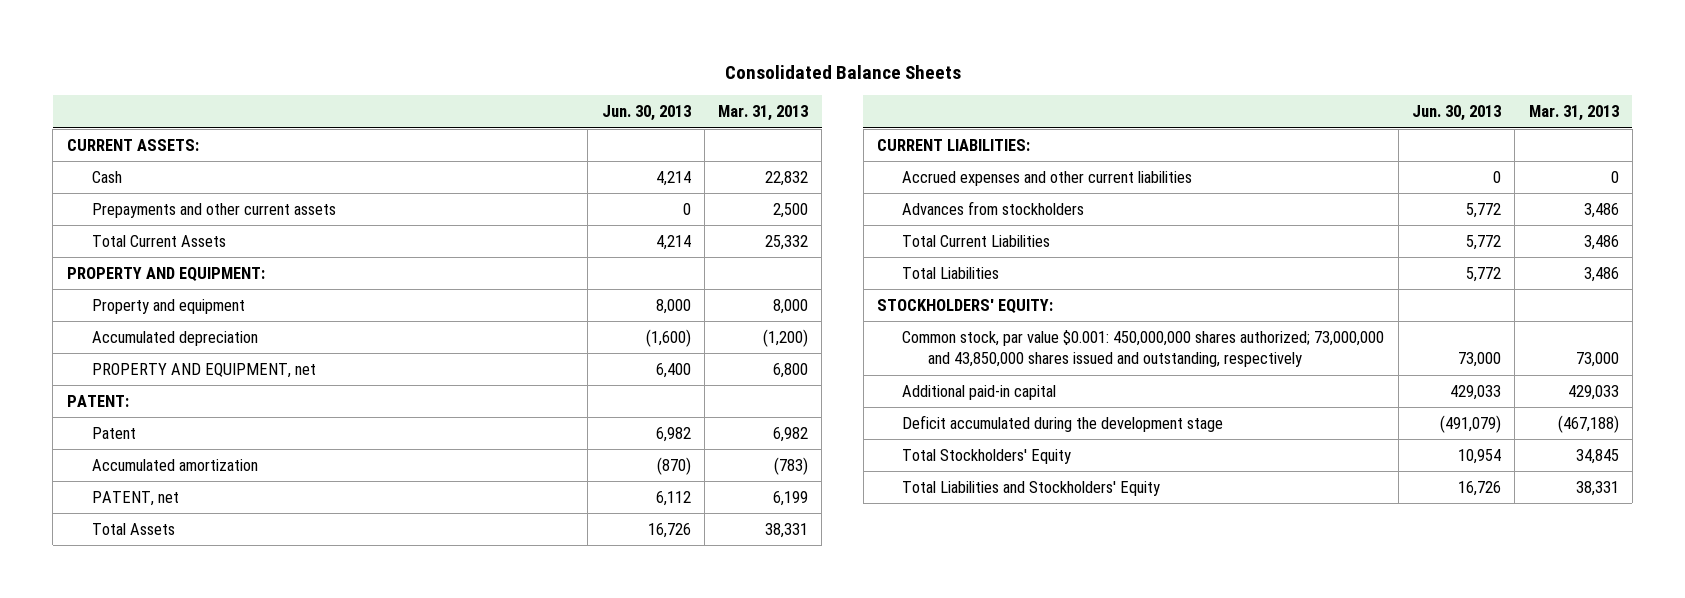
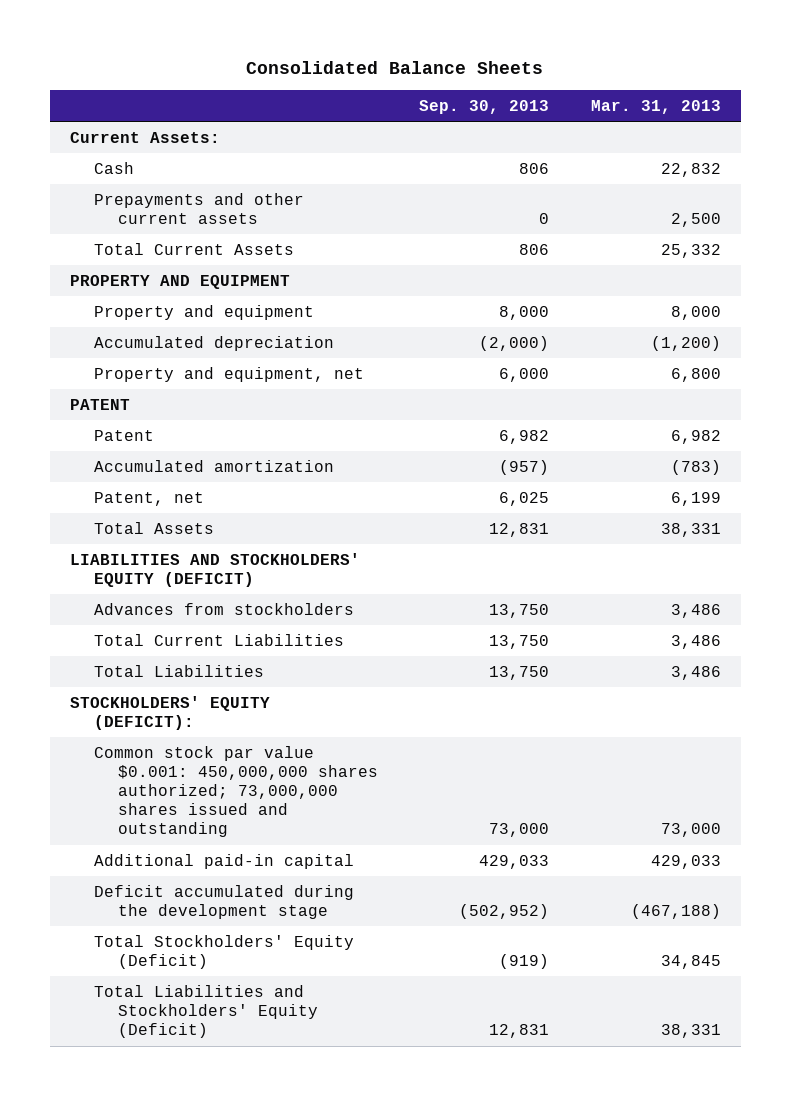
- | Jun. 30, 2013 | Mar. 31, 2013
+ | Sep. 30, 2013 | Mar. 31, 2013
- CURRENT ASSETS:
+ Current Assets:
- PROPERTY AND EQUIPMENT:
+ PROPERTY AND EQUIPMENT
- PROPERTY AND EQUIPMENT, net | 6,400 | 6,800
- PATENT:
+ Property and equipment, net | 6,000 | 6,800
+ PATENT
- PATENT, net | 6,112 | 6,199
+ Patent, net | 6,025 | 6,199
- CURRENT LIABILITIES:
- Accrued expenses and other current liabilities | 0 | 0
+ LIABILITIES AND STOCKHOLDERS' EQUITY (DEFICIT)
- STOCKHOLDERS' EQUITY:
- Common stock, par value $0.001: 450,000,000 shares authorized; 73,000,000 and 43,850,000 shares issued and outstanding, respectively | 73,000 | 73,000
+ STOCKHOLDERS' EQUITY (DEFICIT):
+ Common stock par value $0.001: 450,000,000 shares authorized; 73,000,000 shares issued and outstanding | 73,000 | 73,000
- Total Stockholders' Equity | 10,954 | 34,845
- Total Liabilities and Stockholders' Equity | 16,726 | 38,331
+ Total Stockholders' Equity (Deficit) | (919) | 34,845
+ Total Liabilities and Stockholders' Equity (Deficit) | 12,831 | 38,331

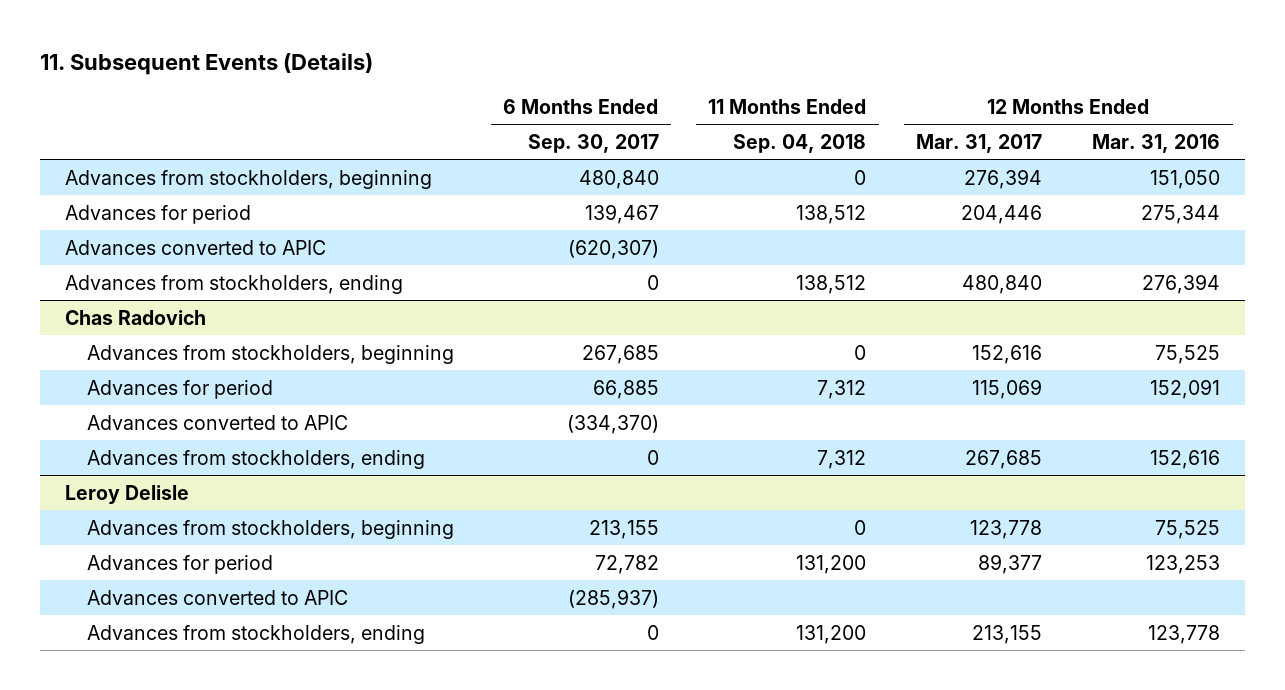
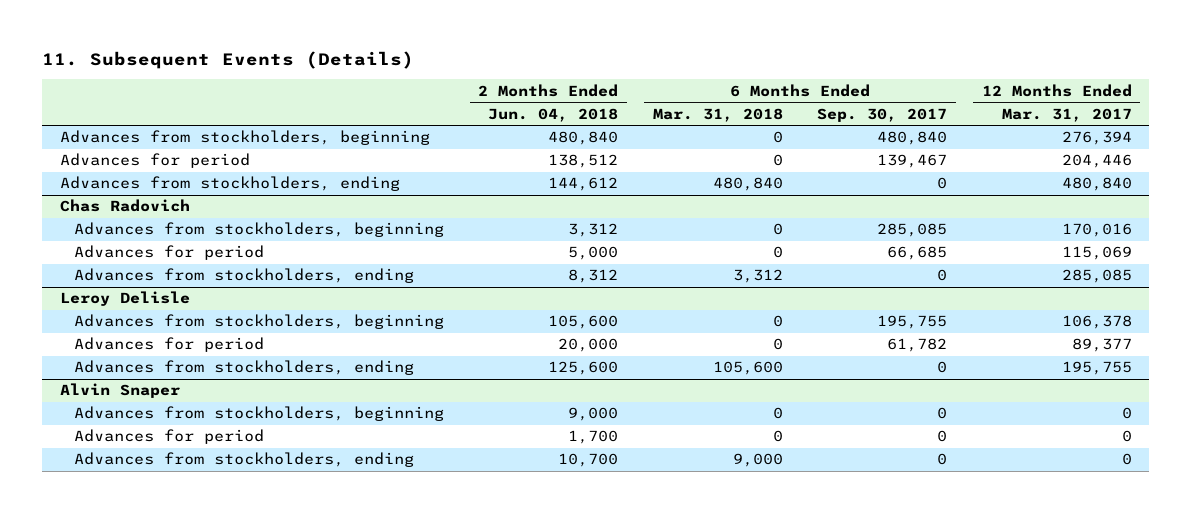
- | 6 Months Ended Sep. 30, 2017 | 11 Months Ended Sep. 04, 2018 | 12 Months Ended Mar. 31, 2017 | 12 Months Ended Mar. 31, 2016
+ | 2 Months Ended Jun. 04, 2018 | 6 Months Ended Mar. 31, 2018 | 6 Months Ended Sep. 30, 2017 | 12 Months Ended Mar. 31, 2017
- Advances converted to APIC | (620,307) | | |
@ Chas Radovich
- Advances from stockholders, beginning | 267,685 | 0 | 152,616 | 75,525
- Advances for period | 66,885 | 7,312 | 115,069 | 152,091
- Advances converted to APIC | (334,370) | | |
- Advances from stockholders, ending | 0 | 7,312 | 267,685 | 152,616
+ Advances from stockholders, beginning | 3,312 | 0 | 285,085 | 170,016
+ Advances for period | 5,000 | 0 | 66,685 | 115,069
+ Advances from stockholders, ending | 8,312 | 3,312 | 0 | 285,085
@ Leroy Delisle
- Advances from stockholders, beginning | 213,155 | 0 | 123,778 | 75,525
- Advances for period | 72,782 | 131,200 | 89,377 | 123,253
- Advances converted to APIC | (285,937) | | |
- Advances from stockholders, ending | 0 | 131,200 | 213,155 | 123,778
+ Advances from stockholders, beginning | 105,600 | 0 | 195,755 | 106,378
+ Advances for period | 20,000 | 0 | 61,782 | 89,377
+ Advances from stockholders, ending | 125,600 | 105,600 | 0 | 195,755
+ Alvin Snaper
+ Advances from stockholders, beginning | 9,000 | 0 | 0 | 0
+ Advances for period | 1,700 | 0 | 0 | 0
+ Advances from stockholders, ending | 10,700 | 9,000 | 0 | 0

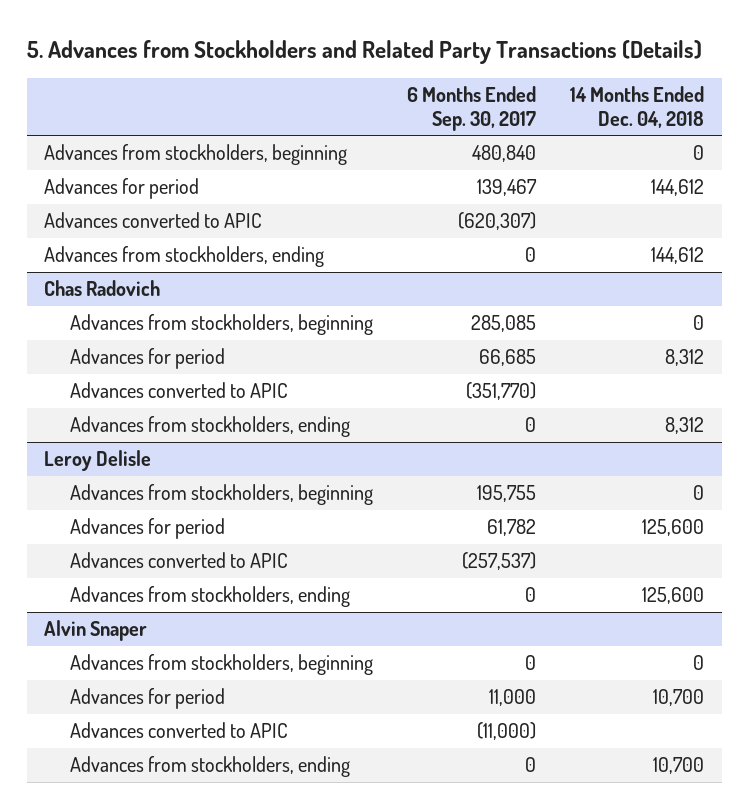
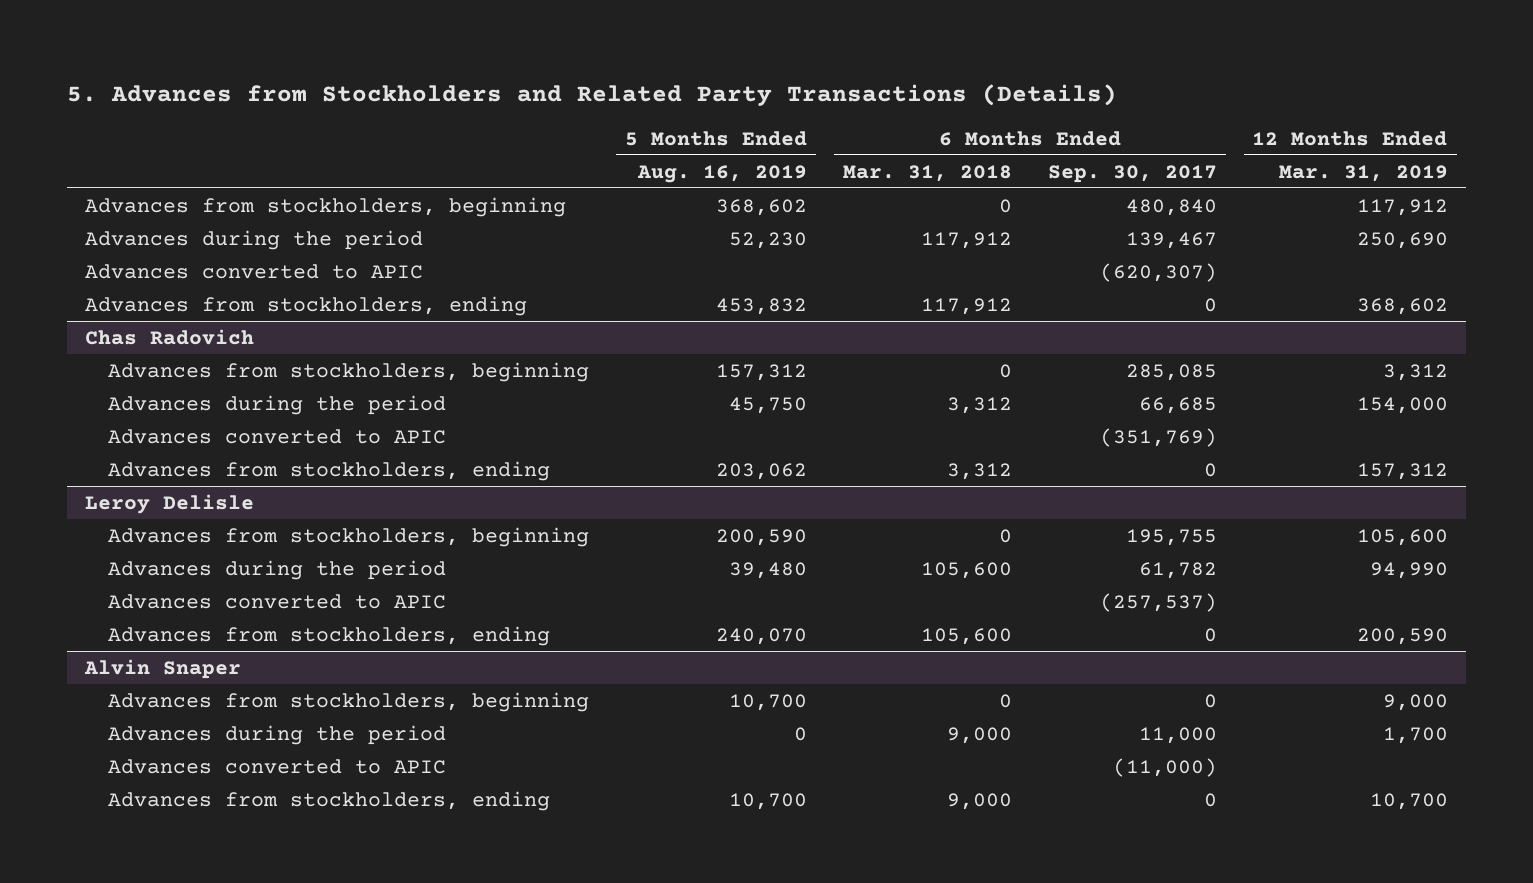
- | 6 Months Ended Sep. 30, 2017 | 14 Months Ended Dec. 04, 2018
+ | 5 Months Ended Aug. 16, 2019 | 6 Months Ended Mar. 31, 2018 | 6 Months Ended Sep. 30, 2017 | 12 Months Ended Mar. 31, 2019
- Advances for period | 139,467 | 144,612
+ Advances during the period | 52,230 | 117,912 | 139,467 | 250,690
@ Chas Radovich
- Advances for period | 66,685 | 8,312
- Advances converted to APIC | (351,770) |
+ Advances during the period | 45,750 | 3,312 | 66,685 | 154,000
+ Advances converted to APIC | | | (351,769) |
@ Leroy Delisle
- Advances for period | 61,782 | 125,600
+ Advances during the period | 39,480 | 105,600 | 61,782 | 94,990
@ Alvin Snaper
- Advances for period | 11,000 | 10,700
+ Advances during the period | 0 | 9,000 | 11,000 | 1,700

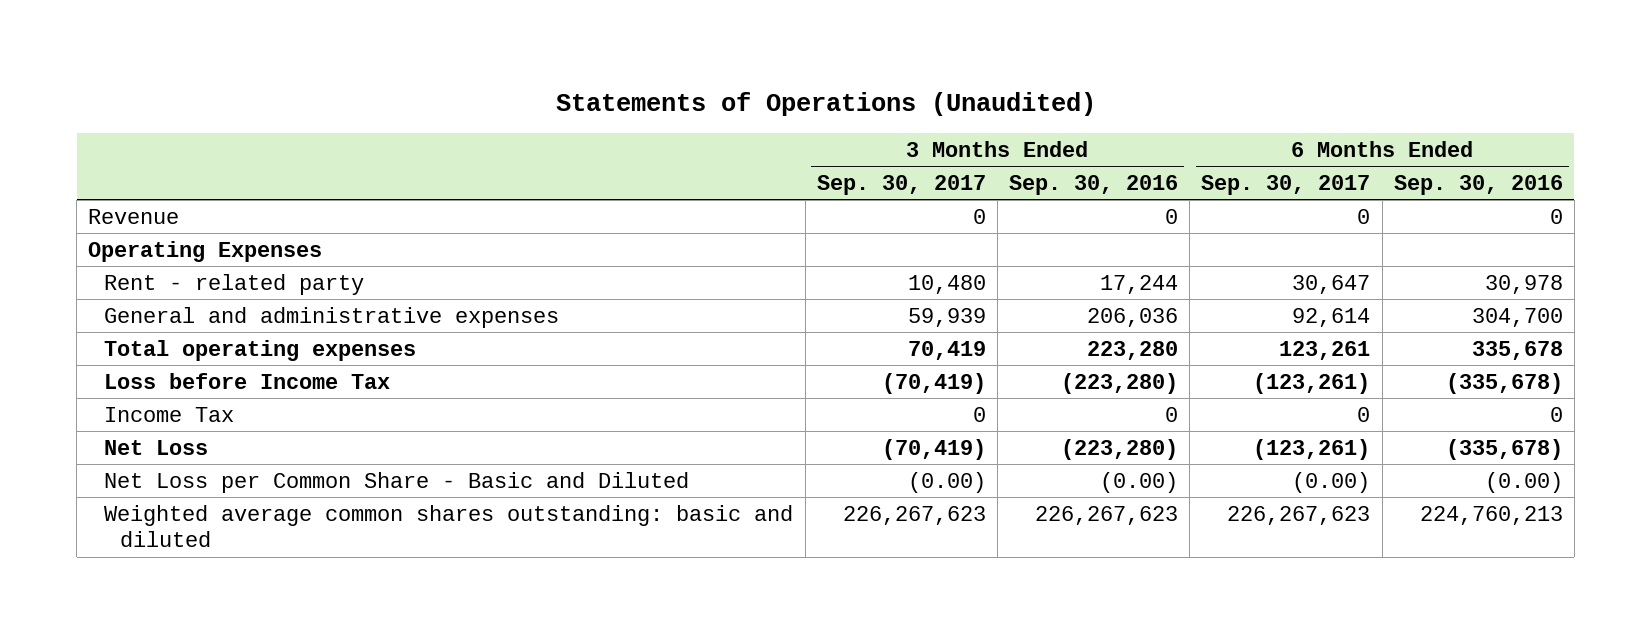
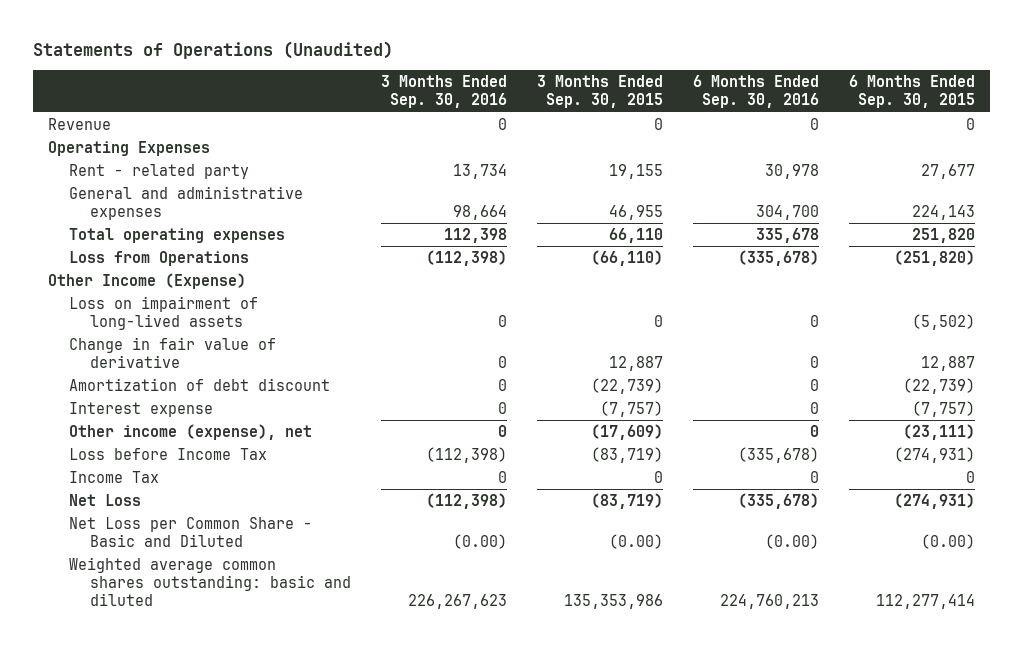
- | 3 Months Ended Sep. 30, 2017 | 3 Months Ended Sep. 30, 2016 | 6 Months Ended Sep. 30, 2017 | 6 Months Ended Sep. 30, 2016
+ | 3 Months Ended Sep. 30, 2016 | 3 Months Ended Sep. 30, 2015 | 6 Months Ended Sep. 30, 2016 | 6 Months Ended Sep. 30, 2015
- Rent - related party | 10,480 | 17,244 | 30,647 | 30,978
- General and administrative expenses | 59,939 | 206,036 | 92,614 | 304,700
- Total operating expenses | 70,419 | 223,280 | 123,261 | 335,678
- Loss before Income Tax | (70,419) | (223,280) | (123,261) | (335,678)
+ Rent - related party | 13,734 | 19,155 | 30,978 | 27,677
+ General and administrative expenses | 98,664 | 46,955 | 304,700 | 224,143
+ Total operating expenses | 112,398 | 66,110 | 335,678 | 251,820
+ Loss from Operations | (112,398) | (66,110) | (335,678) | (251,820)
+ Other Income (Expense)
+ Loss on impairment of long-lived assets | 0 | 0 | 0 | (5,502)
+ Change in fair value of derivative | 0 | 12,887 | 0 | 12,887
+ Amortization of debt discount | 0 | (22,739) | 0 | (22,739)
+ Interest expense | 0 | (7,757) | 0 | (7,757)
+ Other income (expense), net | 0 | (17,609) | 0 | (23,111)
+ Loss before Income Tax | (112,398) | (83,719) | (335,678) | (274,931)
- Net Loss | (70,419) | (223,280) | (123,261) | (335,678)
+ Net Loss | (112,398) | (83,719) | (335,678) | (274,931)

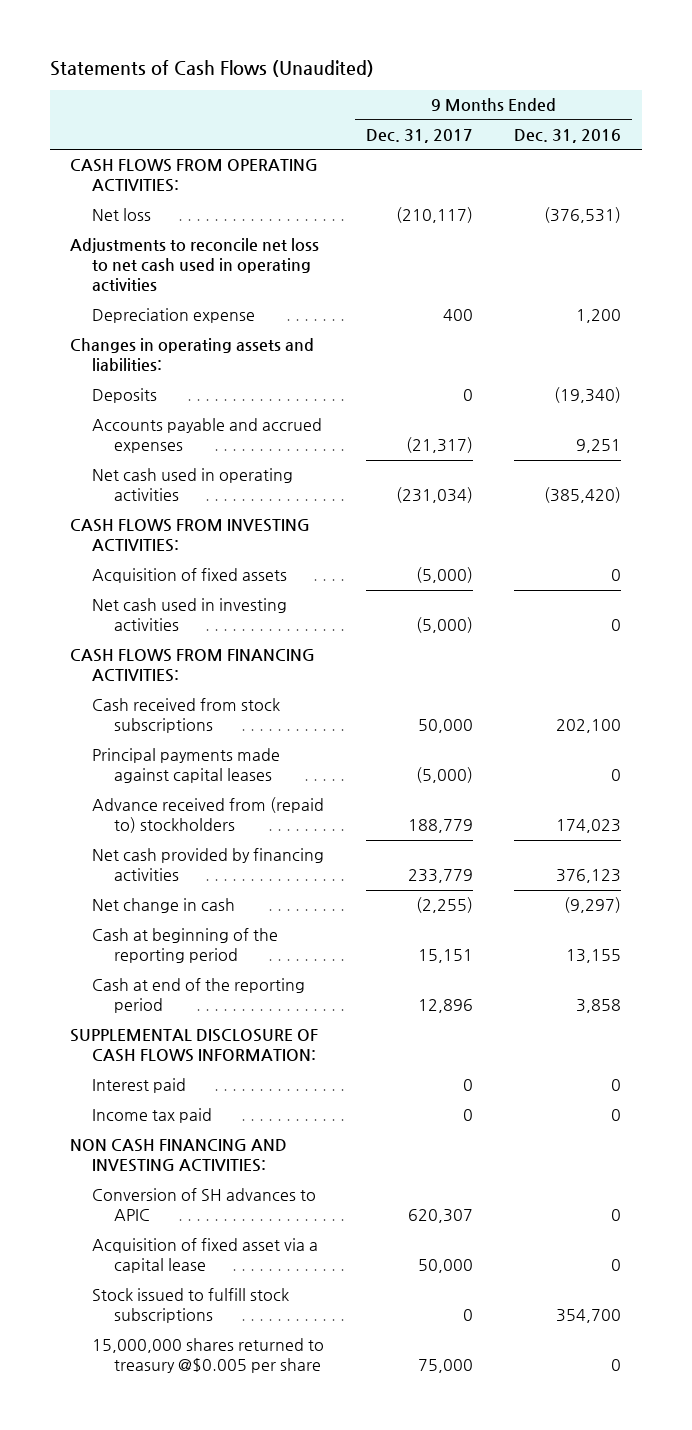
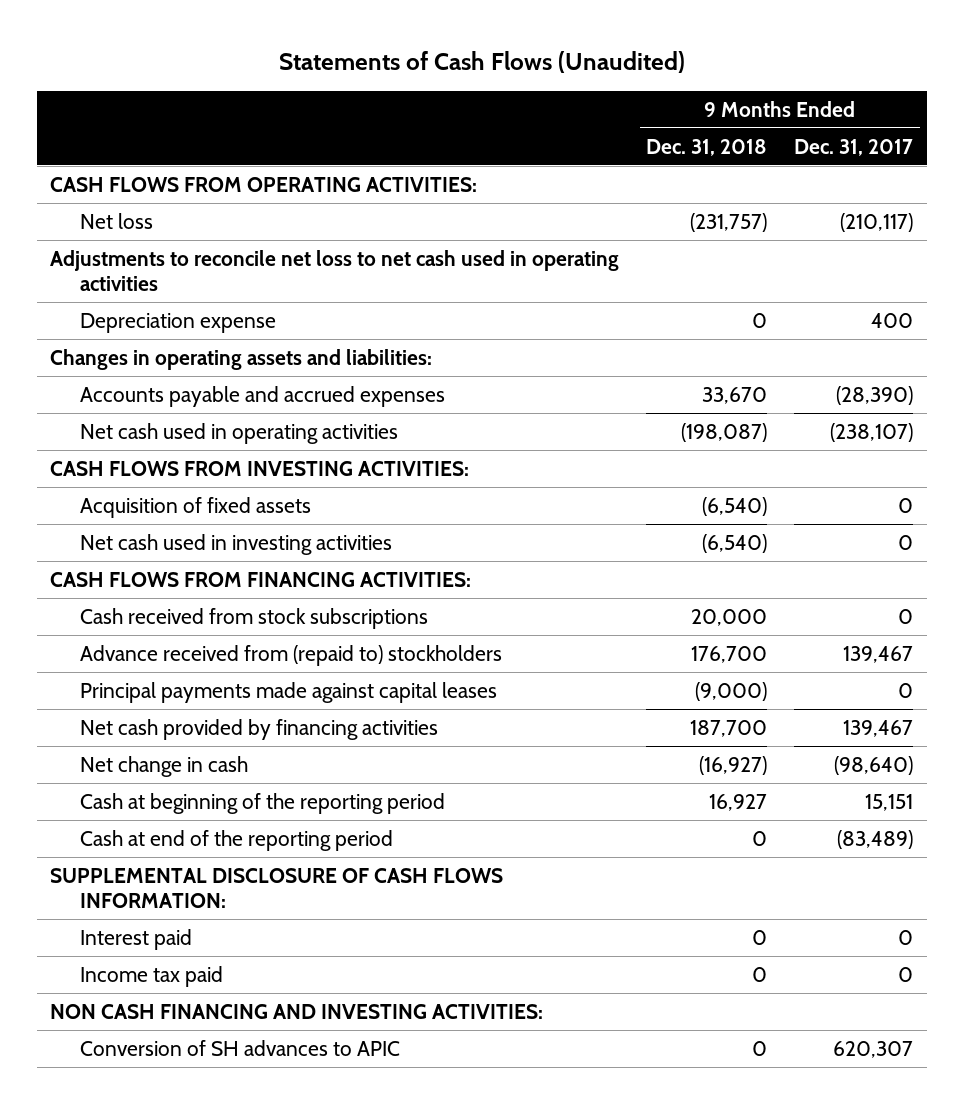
- | 9 Months Ended Dec. 31, 2017 | 9 Months Ended Dec. 31, 2016
+ | 9 Months Ended Dec. 31, 2018 | 9 Months Ended Dec. 31, 2017
- Deposits | 0 | (19,340)
- Accounts payable and accrued expenses | (21,317) | 9,251
- Net cash used in operating activities | (231,034) | (385,420)
+ Accounts payable and accrued expenses | 33,670 | (28,390)
+ Net cash used in operating activities | (198,087) | (238,107)
- Acquisition of fixed assets | (5,000) | 0
- Net cash used in investing activities | (5,000) | 0
+ Acquisition of fixed assets | (6,540) | 0
+ Net cash used in investing activities | (6,540) | 0
- Cash received from stock subscriptions | 50,000 | 202,100
- Principal payments made against capital leases | (5,000) | 0
- Advance received from (repaid to) stockholders | 188,779 | 174,023
- Net cash provided by financing activities | 233,779 | 376,123
- Net change in cash | (2,255) | (9,297)
+ Cash received from stock subscriptions | 20,000 | 0
+ Advance received from (repaid to) stockholders | 176,700 | 139,467
+ Principal payments made against capital leases | (9,000) | 0
+ Net cash provided by financing activities | 187,700 | 139,467
+ Net change in cash | (16,927) | (98,640)
- Cash at end of the reporting period | 12,896 | 3,858
+ Cash at end of the reporting period | 0 | (83,489)
- Acquisition of fixed asset via a capital lease | 50,000 | 0
- Stock issued to fulfill stock subscriptions | 0 | 354,700
- 15,000,000 shares returned to treasury @$0.005 per share | 75,000 | 0

